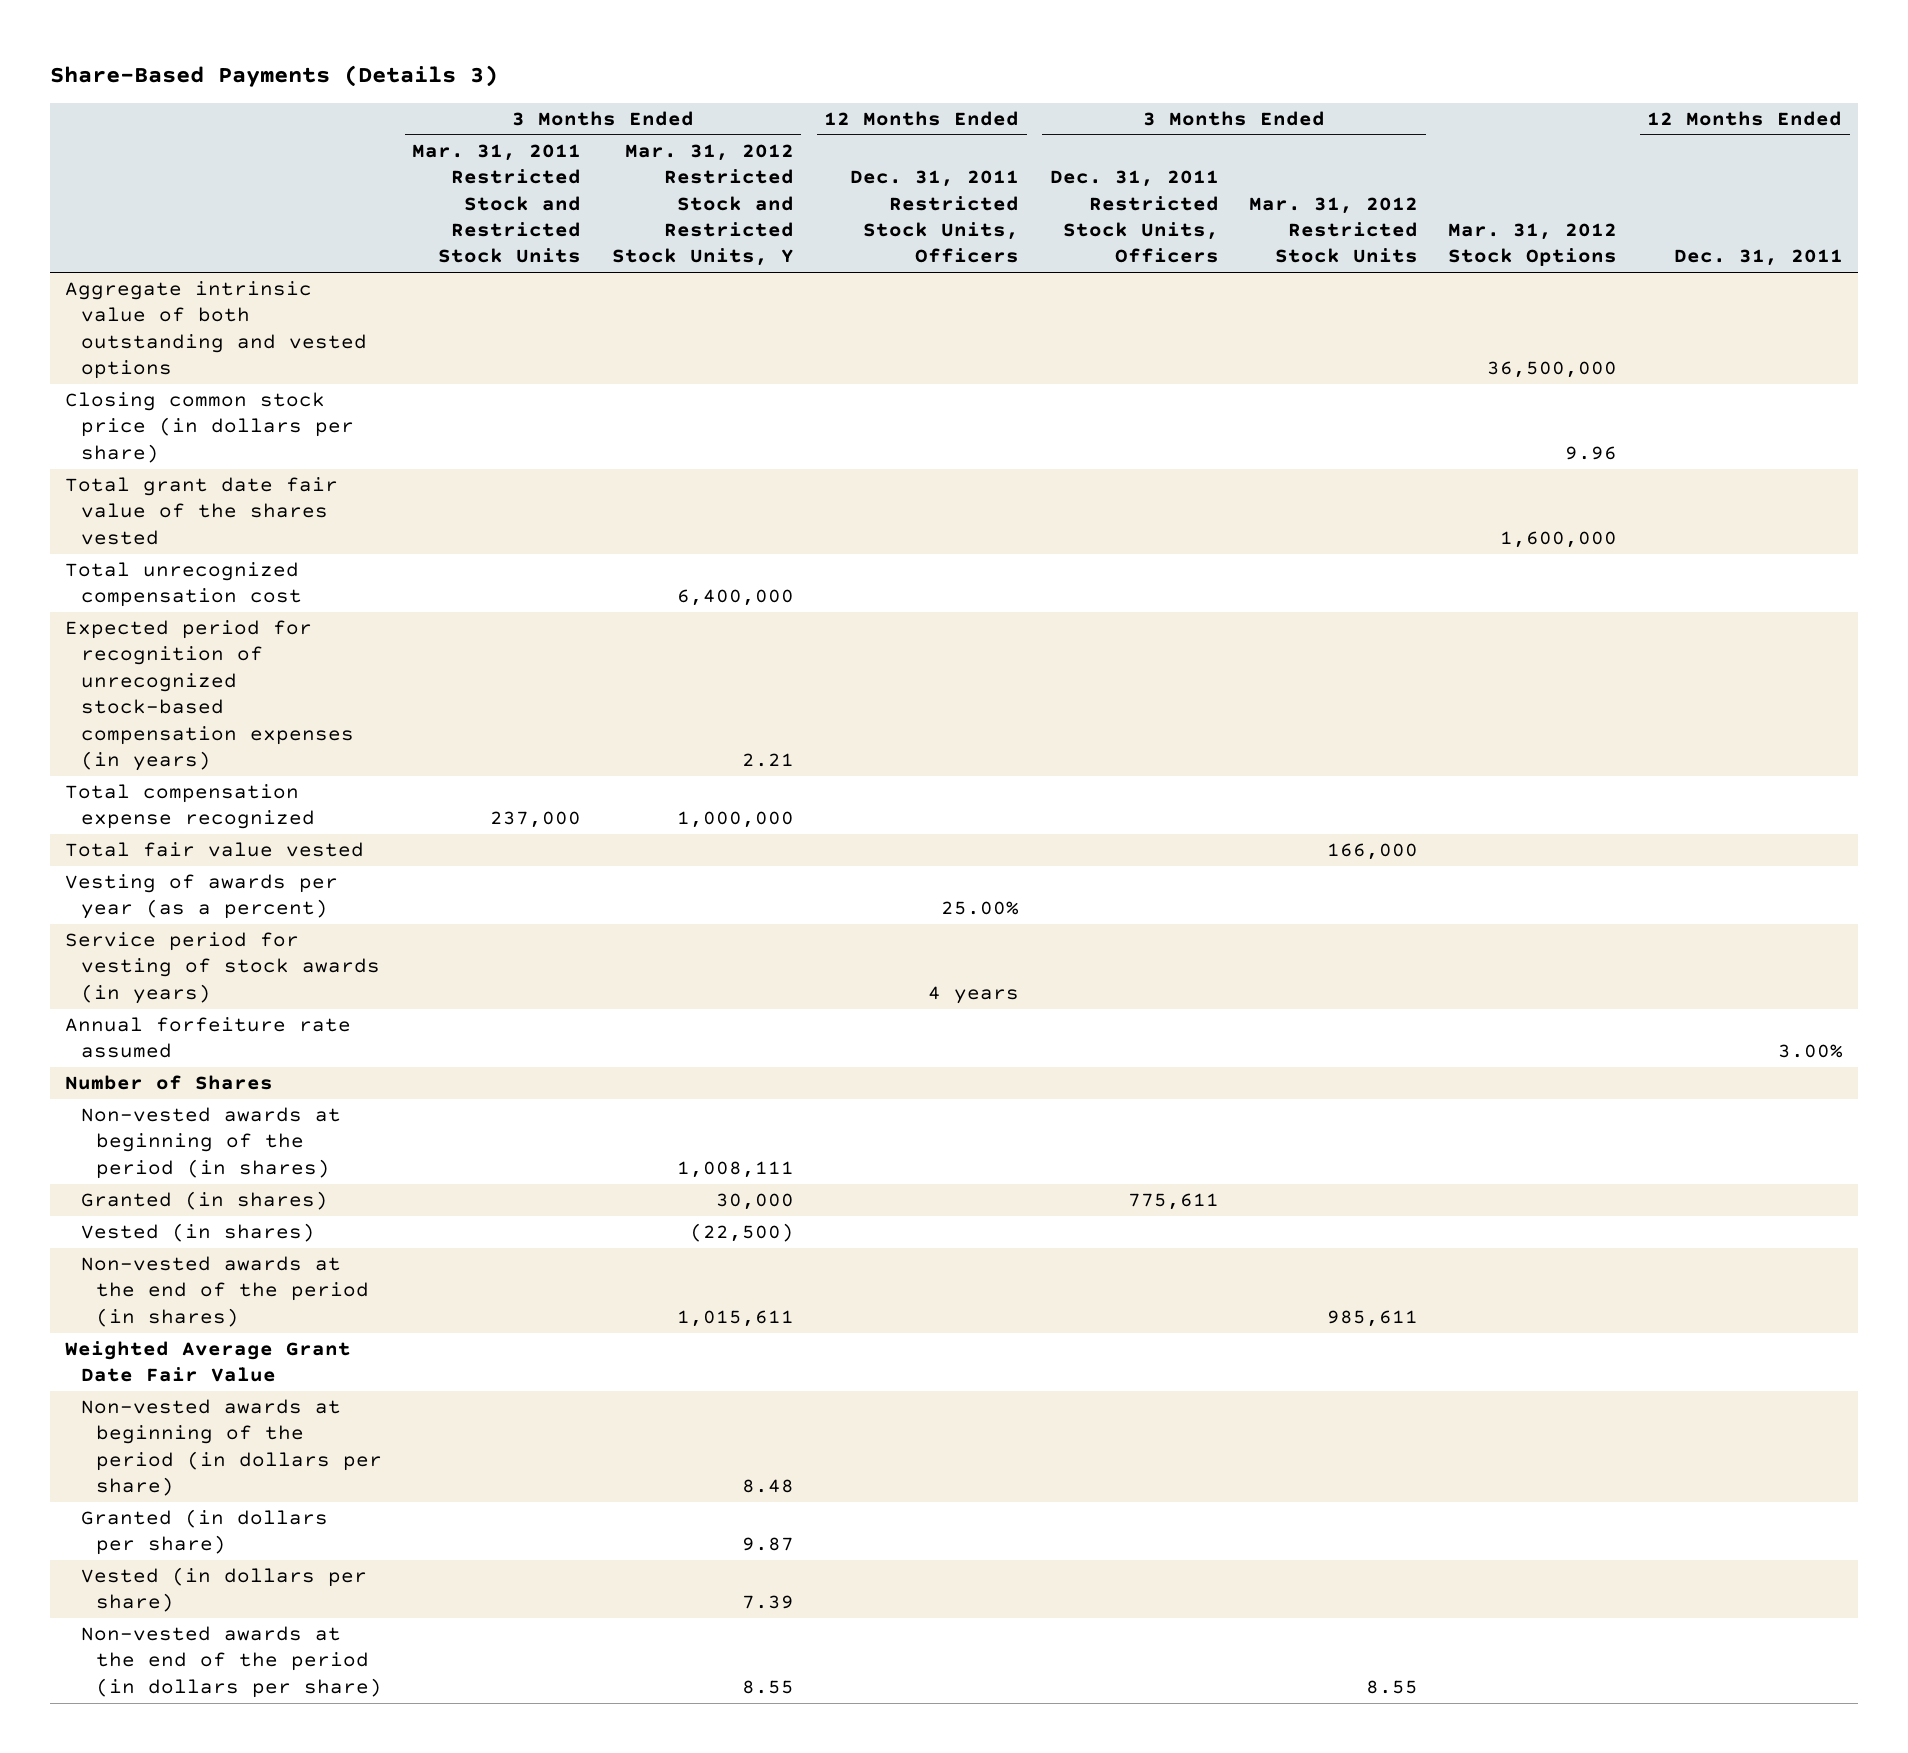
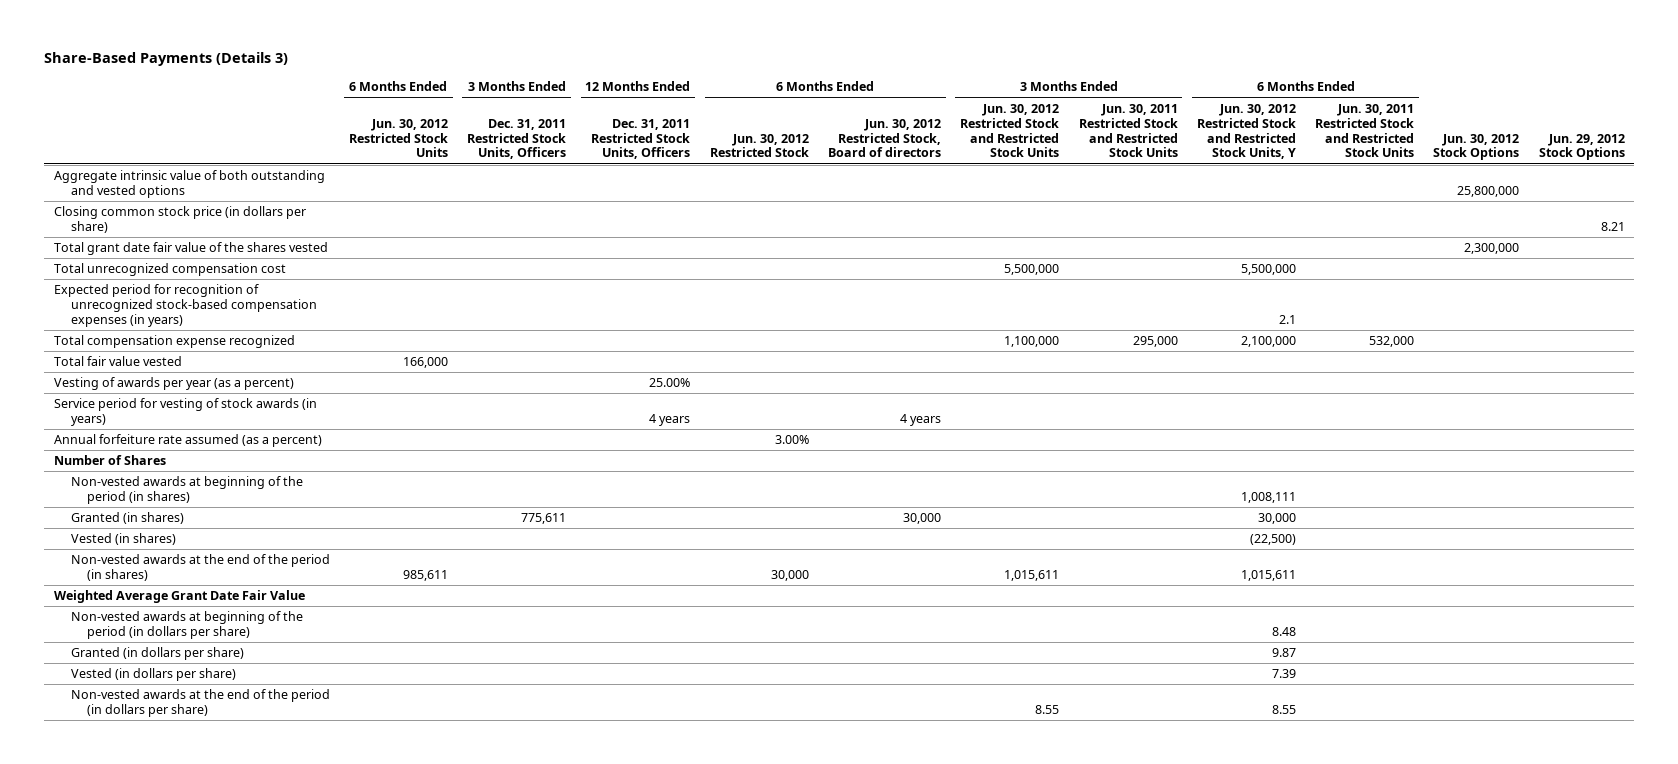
- | 3 Months Ended Mar. 31, 2011 Restricted Stock and Restricted Stock Units | 3 Months Ended Mar. 31, 2012 Restricted Stock and Restricted Stock Units, Y | 12 Months Ended Dec. 31, 2011 Restricted Stock Units, Officers | 3 Months Ended Dec. 31, 2011 Restricted Stock Units, Officers | 3 Months Ended Mar. 31, 2012 Restricted Stock Units | Mar. 31, 2012 Stock Options | 12 Months Ended Dec. 31, 2011
+ | 6 Months Ended Jun. 30, 2012 Restricted Stock Units | 3 Months Ended Dec. 31, 2011 Restricted Stock Units, Officers | 12 Months Ended Dec. 31, 2011 Restricted Stock Units, Officers | 6 Months Ended Jun. 30, 2012 Restricted Stock | 6 Months Ended Jun. 30, 2012 Restricted Stock, Board of directors | 3 Months Ended Jun. 30, 2012 Restricted Stock and Restricted Stock Units | 3 Months Ended Jun. 30, 2011 Restricted Stock and Restricted Stock Units | 6 Months Ended Jun. 30, 2012 Restricted Stock and Restricted Stock Units, Y | 6 Months Ended Jun. 30, 2011 Restricted Stock and Restricted Stock Units | Jun. 30, 2012 Stock Options | Jun. 29, 2012 Stock Options
- Annual forfeiture rate assumed | | | | | | | 3.00%
+ Annual forfeiture rate assumed (as a percent) | | | | 3.00% | | | | | | |

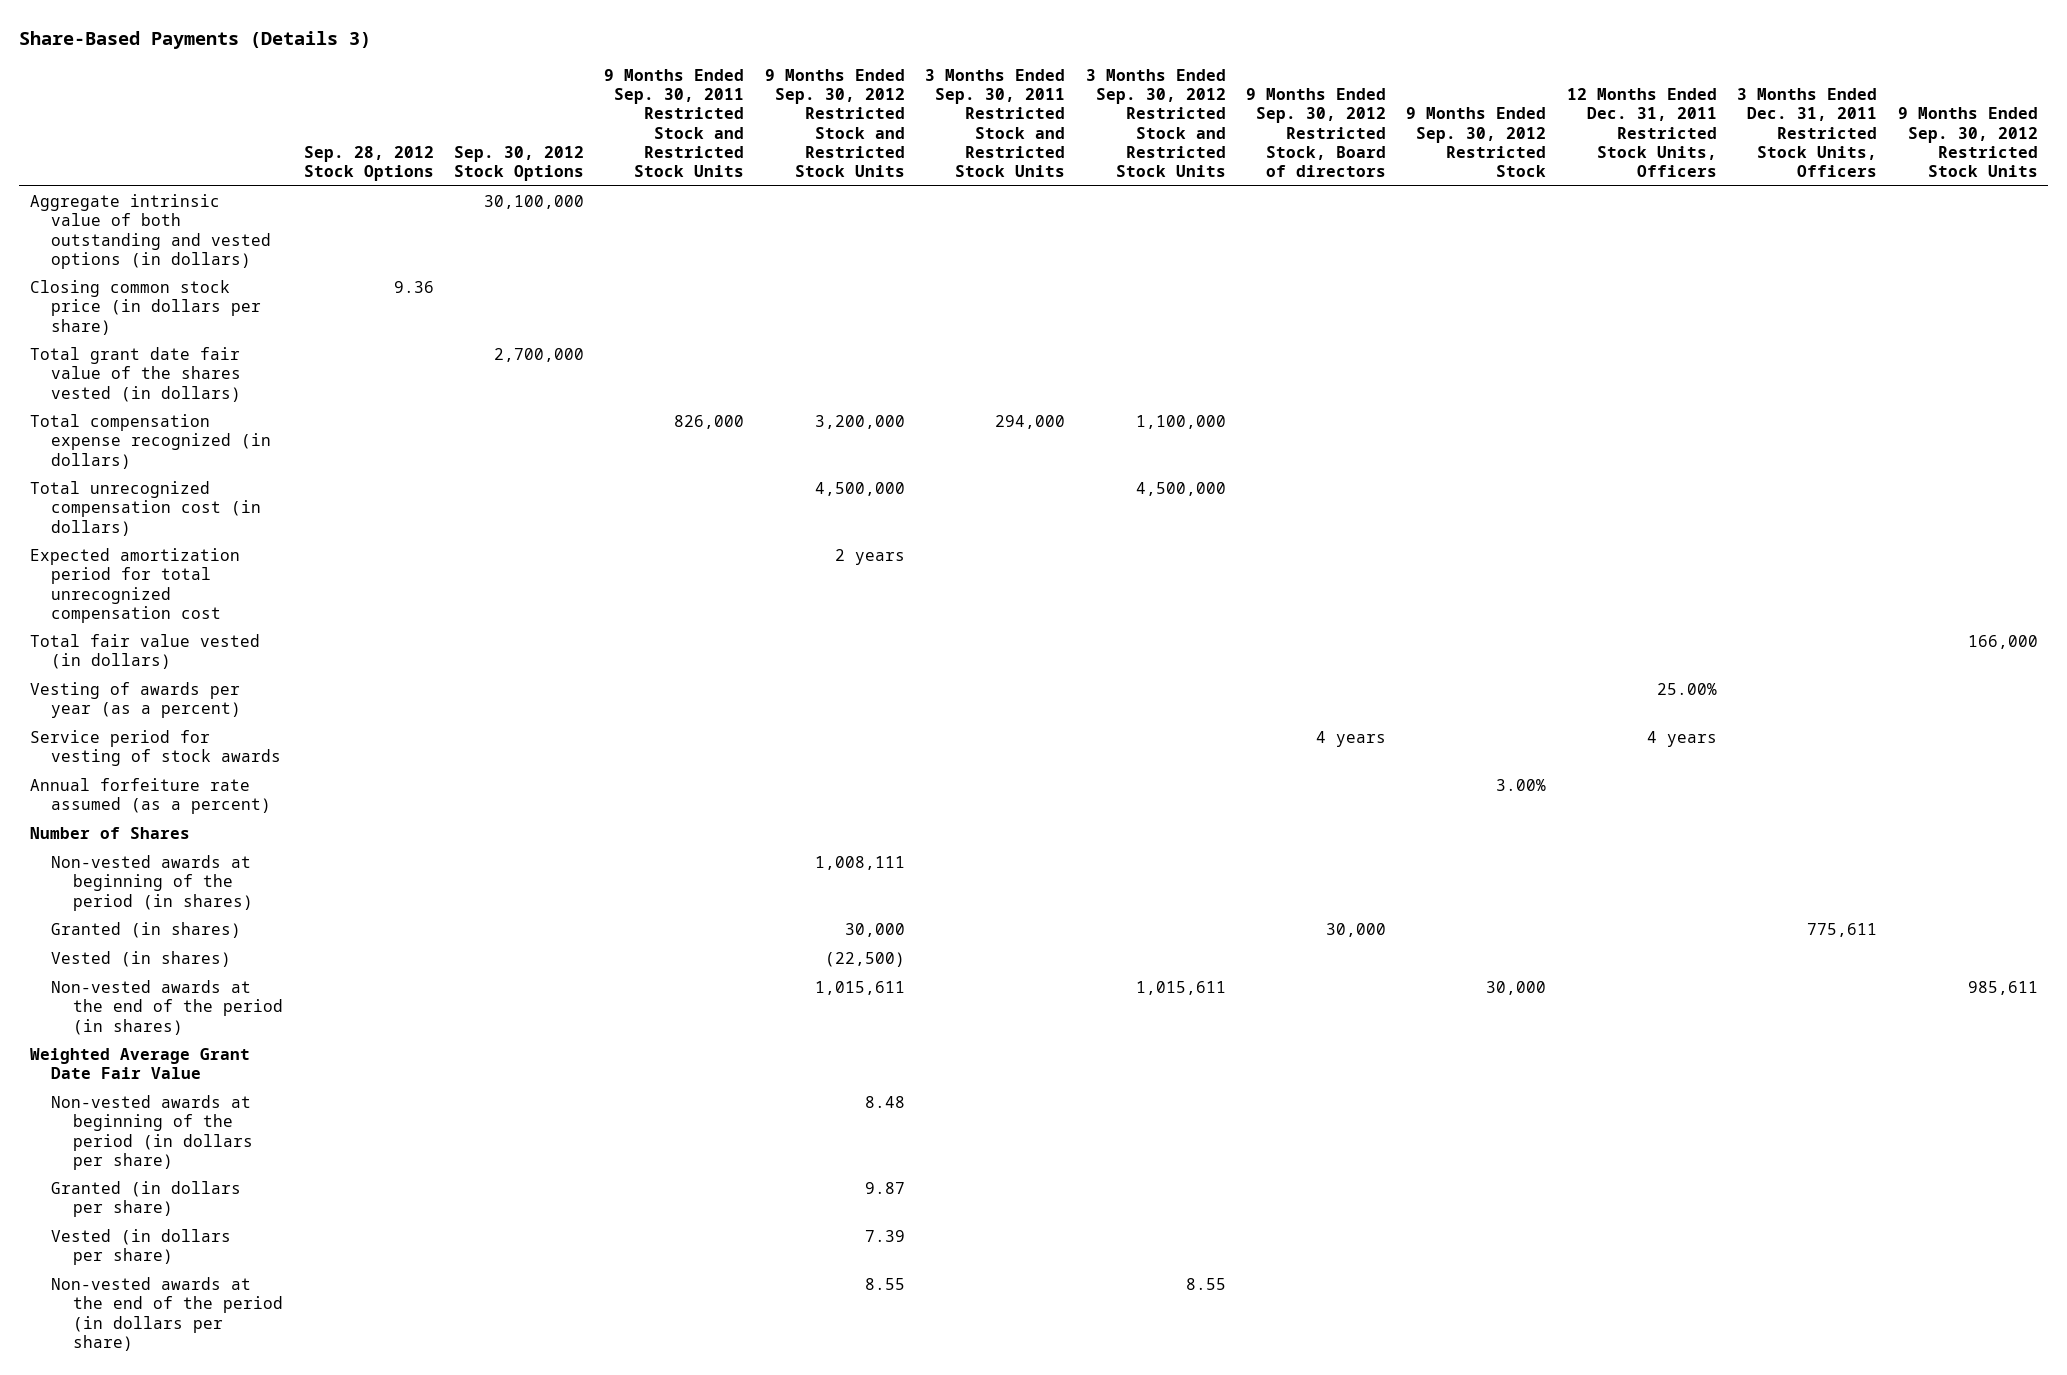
- | 6 Months Ended Jun. 30, 2012 Restricted Stock Units | 3 Months Ended Dec. 31, 2011 Restricted Stock Units, Officers | 12 Months Ended Dec. 31, 2011 Restricted Stock Units, Officers | 6 Months Ended Jun. 30, 2012 Restricted Stock | 6 Months Ended Jun. 30, 2012 Restricted Stock, Board of directors | 3 Months Ended Jun. 30, 2012 Restricted Stock and Restricted Stock Units | 3 Months Ended Jun. 30, 2011 Restricted Stock and Restricted Stock Units | 6 Months Ended Jun. 30, 2012 Restricted Stock and Restricted Stock Units, Y | 6 Months Ended Jun. 30, 2011 Restricted Stock and Restricted Stock Units | Jun. 30, 2012 Stock Options | Jun. 29, 2012 Stock Options
+ | Sep. 28, 2012 Stock Options | Sep. 30, 2012 Stock Options | 9 Months Ended Sep. 30, 2011 Restricted Stock and Restricted Stock Units | 9 Months Ended Sep. 30, 2012 Restricted Stock and Restricted Stock Units | 3 Months Ended Sep. 30, 2011 Restricted Stock and Restricted Stock Units | 3 Months Ended Sep. 30, 2012 Restricted Stock and Restricted Stock Units | 9 Months Ended Sep. 30, 2012 Restricted Stock, Board of directors | 9 Months Ended Sep. 30, 2012 Restricted Stock | 12 Months Ended Dec. 31, 2011 Restricted Stock Units, Officers | 3 Months Ended Dec. 31, 2011 Restricted Stock Units, Officers | 9 Months Ended Sep. 30, 2012 Restricted Stock Units
- Aggregate intrinsic value of both outstanding and vested options | | | | | | | | | | 25,800,000 |
+ Aggregate intrinsic value of both outstanding and vested options (in dollars) | | 30,100,000 | | | | | | | | |
- Total grant date fair value of the shares vested | | | | | | | | | | 2,300,000 |
- Total unrecognized compensation cost | | | | | | 5,500,000 | | 5,500,000 | | |
- Expected period for recognition of unrecognized stock-based compensation expenses (in years) | | | | | | | | 2.1 | | |
- Total compensation expense recognized | | | | | | 1,100,000 | 295,000 | 2,100,000 | 532,000 | |
- Total fair value vested | 166,000 | | | | | | | | | |
+ Total grant date fair value of the shares vested (in dollars) | | 2,700,000 | | | | | | | | |
+ Total compensation expense recognized (in dollars) | | | 826,000 | 3,200,000 | 294,000 | 1,100,000 | | | | |
+ Total unrecognized compensation cost (in dollars) | | | | 4,500,000 | | 4,500,000 | | | | |
+ Expected amortization period for total unrecognized compensation cost | | | | 2 years | | | | | | |
+ Total fair value vested (in dollars) | | | | | | | | | | | 166,000
- Service period for vesting of stock awards (in years) | | | 4 years | | 4 years | | | | | |
+ Service period for vesting of stock awards | | | | | | | 4 years | | 4 years | |

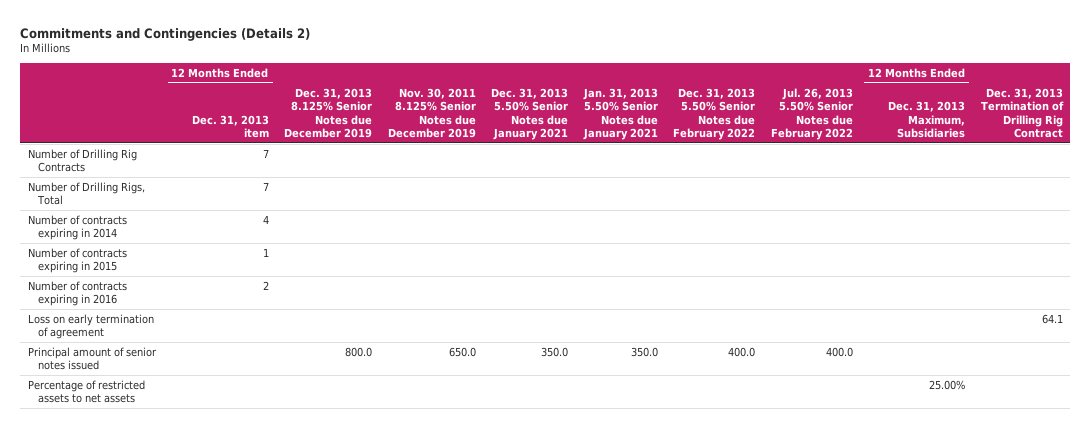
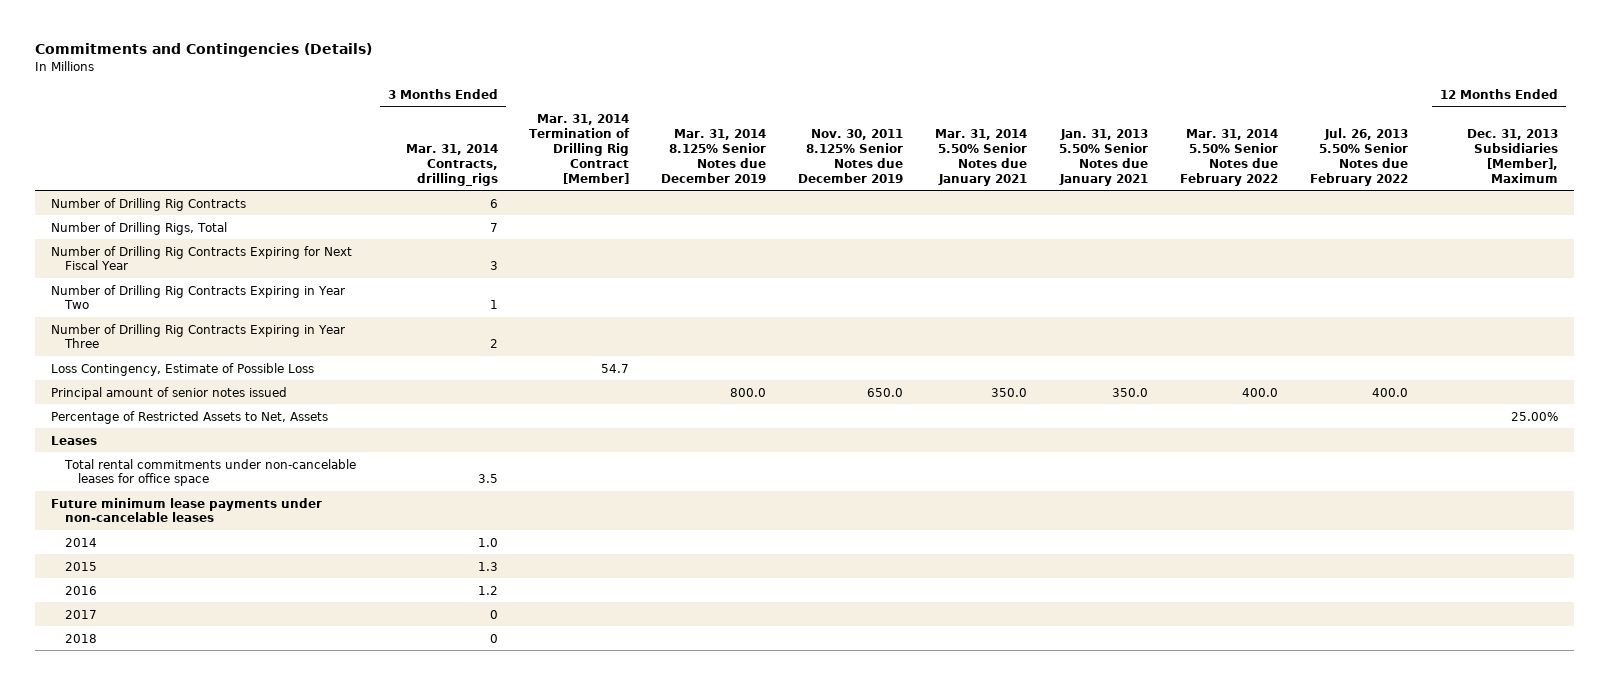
- Commitments and Contingencies (Details 2)
+ Commitments and Contingencies (Details)
- | 12 Months Ended Dec. 31, 2013 item | Dec. 31, 2013 8.125% Senior Notes due December 2019 | Nov. 30, 2011 8.125% Senior Notes due December 2019 | Dec. 31, 2013 5.50% Senior Notes due January 2021 | Jan. 31, 2013 5.50% Senior Notes due January 2021 | Dec. 31, 2013 5.50% Senior Notes due February 2022 | Jul. 26, 2013 5.50% Senior Notes due February 2022 | 12 Months Ended Dec. 31, 2013 Maximum, Subsidiaries | Dec. 31, 2013 Termination of Drilling Rig Contract
+ | 3 Months Ended Mar. 31, 2014 Contracts, drilling_rigs | Mar. 31, 2014 Termination of Drilling Rig Contract [Member] | Mar. 31, 2014 8.125% Senior Notes due December 2019 | Nov. 30, 2011 8.125% Senior Notes due December 2019 | Mar. 31, 2014 5.50% Senior Notes due January 2021 | Jan. 31, 2013 5.50% Senior Notes due January 2021 | Mar. 31, 2014 5.50% Senior Notes due February 2022 | Jul. 26, 2013 5.50% Senior Notes due February 2022 | 12 Months Ended Dec. 31, 2013 Subsidiaries [Member], Maximum
- Number of contracts expiring in 2014 | 4 | | | | | | | |
- Number of contracts expiring in 2015 | 1 | | | | | | | |
- Number of contracts expiring in 2016 | 2 | | | | | | | |
- Loss on early termination of agreement | | | | | | | | | 64.1
+ Number of Drilling Rig Contracts Expiring for Next Fiscal Year | 3 | | | | | | | |
+ Number of Drilling Rig Contracts Expiring in Year Two | 1 | | | | | | | |
+ Number of Drilling Rig Contracts Expiring in Year Three | 2 | | | | | | | |
+ Loss Contingency, Estimate of Possible Loss | | 54.7 | | | | | | |
- Percentage of restricted assets to net assets | | | | | | | | 25.00% |
+ Percentage of Restricted Assets to Net, Assets | | | | | | | | | 25.00%
+ Leases
+ Total rental commitments under non-cancelable leases for office space | 3.5 | | | | | | | |
+ Future minimum lease payments under non-cancelable leases
+ 2014 | 1.0 | | | | | | | |
+ 2015 | 1.3 | | | | | | | |
+ 2016 | 1.2 | | | | | | | |
+ 2017 | 0 | | | | | | | |
+ 2018 | 0 | | | | | | | |

